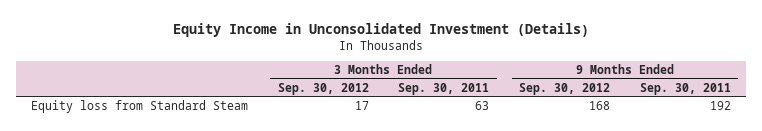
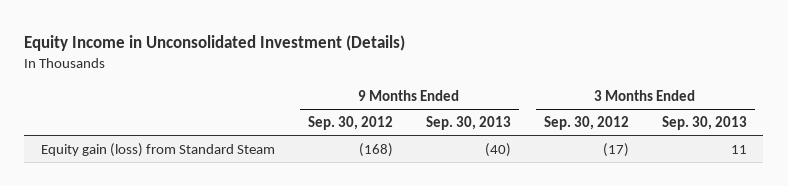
- | 3 Months Ended Sep. 30, 2012 | 3 Months Ended Sep. 30, 2011 | 9 Months Ended Sep. 30, 2012 | 9 Months Ended Sep. 30, 2011
+ | 9 Months Ended Sep. 30, 2012 | 9 Months Ended Sep. 30, 2013 | 3 Months Ended Sep. 30, 2012 | 3 Months Ended Sep. 30, 2013
- Equity loss from Standard Steam | 17 | 63 | 168 | 192
+ Equity gain (loss) from Standard Steam | (168) | (40) | (17) | 11

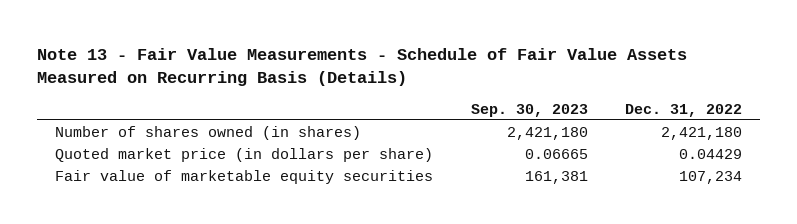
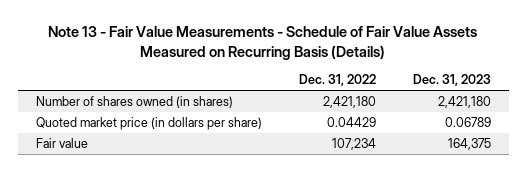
- | Sep. 30, 2023 | Dec. 31, 2022
+ | Dec. 31, 2022 | Dec. 31, 2023
- Fair value of marketable equity securities | 161,381 | 107,234
+ Fair value | 107,234 | 164,375

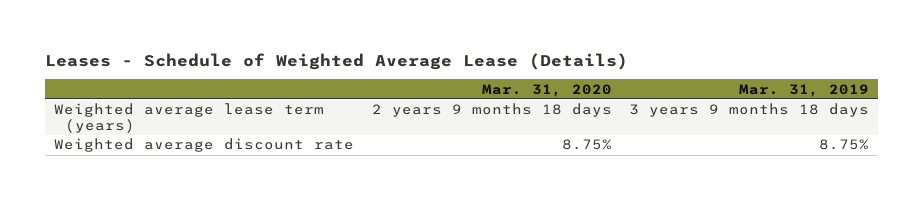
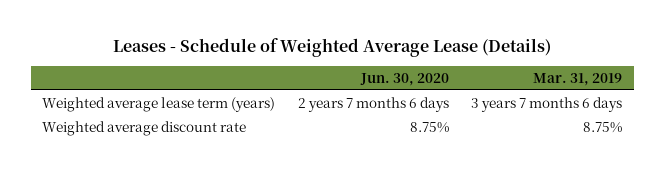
- | Mar. 31, 2020 | Mar. 31, 2019
+ | Jun. 30, 2020 | Mar. 31, 2019
- Weighted average lease term (years) | 2 years 9 months 18 days | 3 years 9 months 18 days
+ Weighted average lease term (years) | 2 years 7 months 6 days | 3 years 7 months 6 days

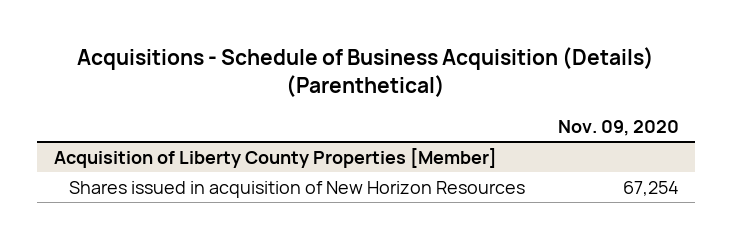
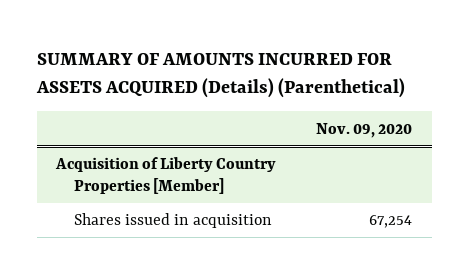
- Acquisitions - Schedule of Business Acquisition (Details) (Parenthetical)
+ SUMMARY OF AMOUNTS INCURRED FOR ASSETS ACQUIRED (Details) (Parenthetical)
- Acquisition of Liberty County Properties [Member]
- Shares issued in acquisition of New Horizon Resources | 67,254
+ Acquisition of Liberty Country Properties [Member]
+ Shares issued in acquisition | 67,254

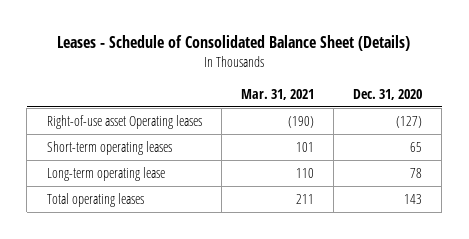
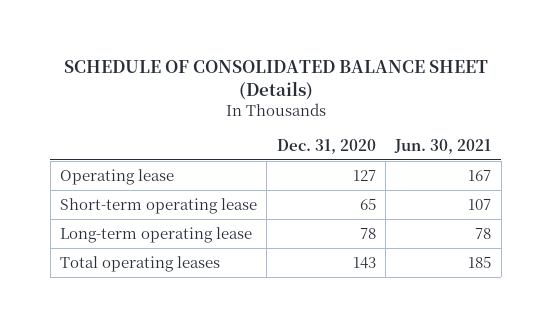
- Leases - Schedule of Consolidated Balance Sheet (Details)
+ SCHEDULE OF CONSOLIDATED BALANCE SHEET (Details)
- | Mar. 31, 2021 | Dec. 31, 2020
+ | Dec. 31, 2020 | Jun. 30, 2021
- Right-of-use asset Operating leases | (190) | (127)
- Short-term operating leases | 101 | 65
+ Operating lease | 127 | 167
+ Short-term operating lease | 65 | 107

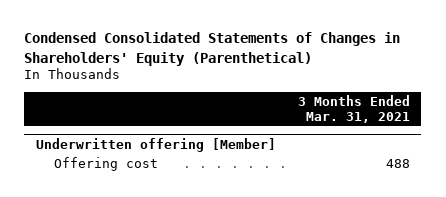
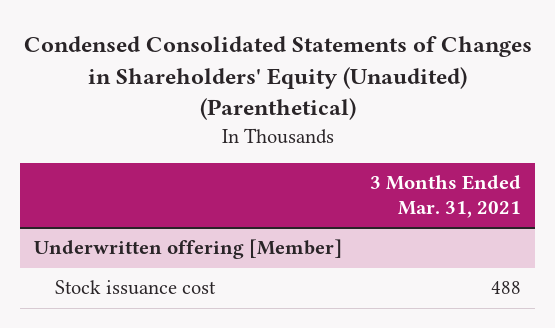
- Condensed Consolidated Statements of Changes in Shareholders' Equity (Parenthetical)
+ Condensed Consolidated Statements of Changes in Shareholders' Equity (Unaudited) (Parenthetical)
@ Underwritten offering [Member]
- Offering cost | 488
+ Stock issuance cost | 488

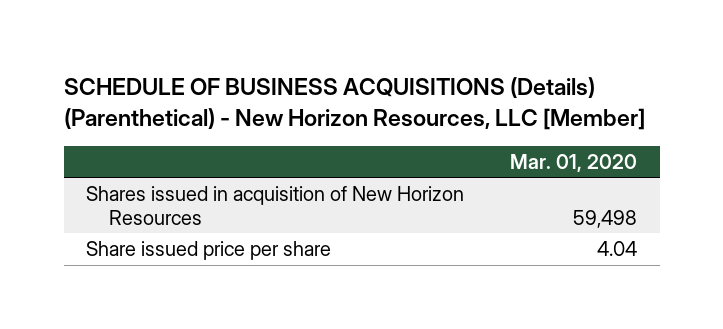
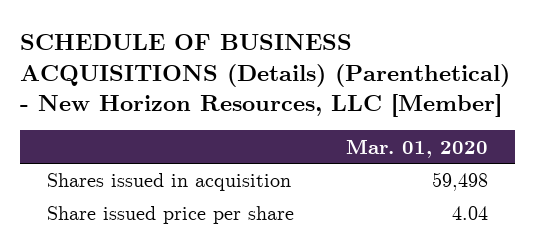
- Shares issued in acquisition of New Horizon Resources | 59,498
+ Shares issued in acquisition | 59,498

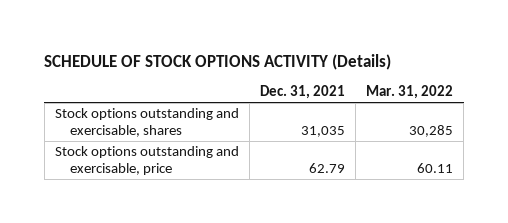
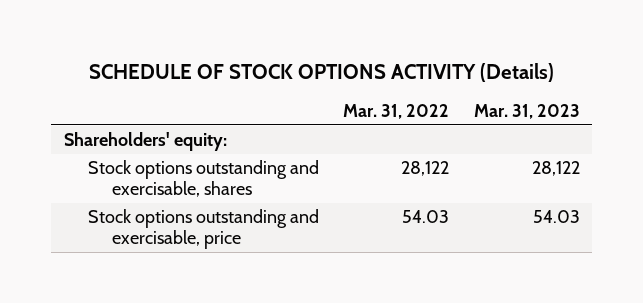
- | Dec. 31, 2021 | Mar. 31, 2022
+ | Mar. 31, 2022 | Mar. 31, 2023
- Stock options outstanding and exercisable, shares | 31,035 | 30,285
- Stock options outstanding and exercisable, price | 62.79 | 60.11
+ Shareholders' equity:
+ Stock options outstanding and exercisable, shares | 28,122 | 28,122
+ Stock options outstanding and exercisable, price | 54.03 | 54.03

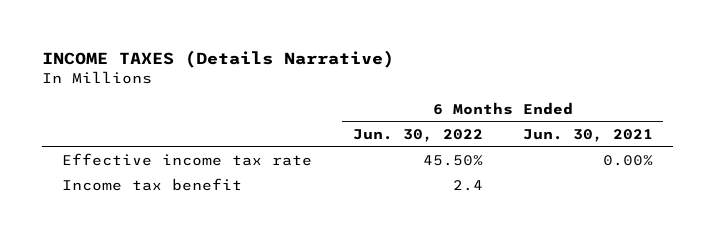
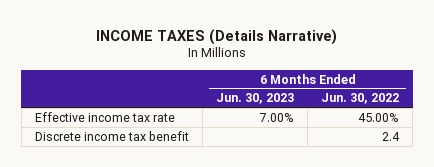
- | 6 Months Ended Jun. 30, 2022 | 6 Months Ended Jun. 30, 2021
+ | 6 Months Ended Jun. 30, 2023 | 6 Months Ended Jun. 30, 2022
- Effective income tax rate | 45.50% | 0.00%
- Income tax benefit | 2.4 |
+ Effective income tax rate | 7.00% | 45.00%
+ Discrete income tax benefit | | 2.4

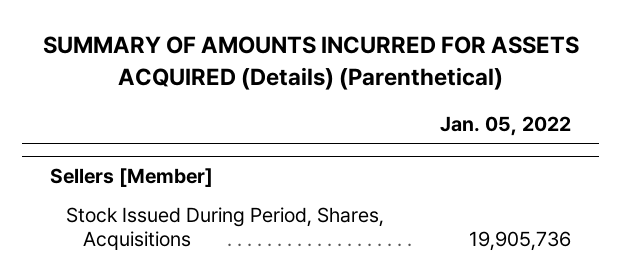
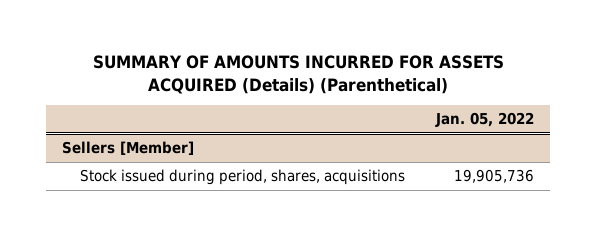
@ Sellers [Member]
- Stock Issued During Period, Shares, Acquisitions | 19,905,736
+ Stock issued during period, shares, acquisitions | 19,905,736

